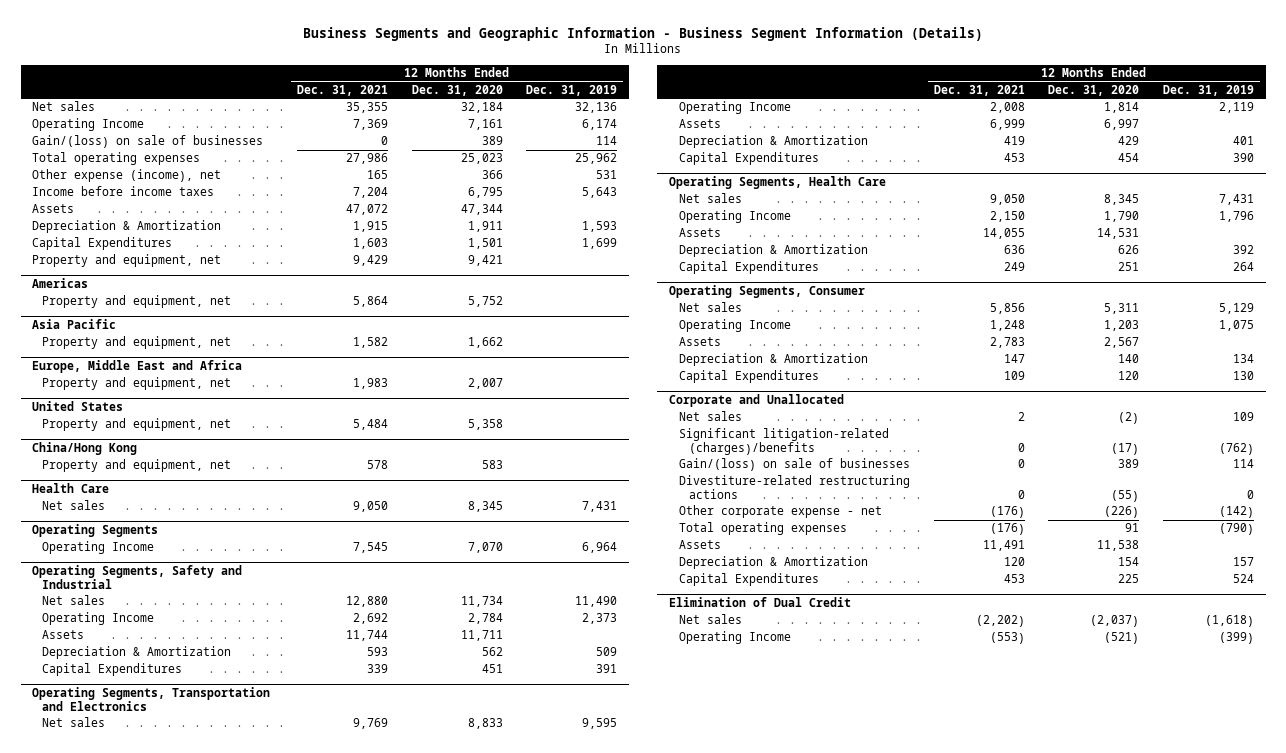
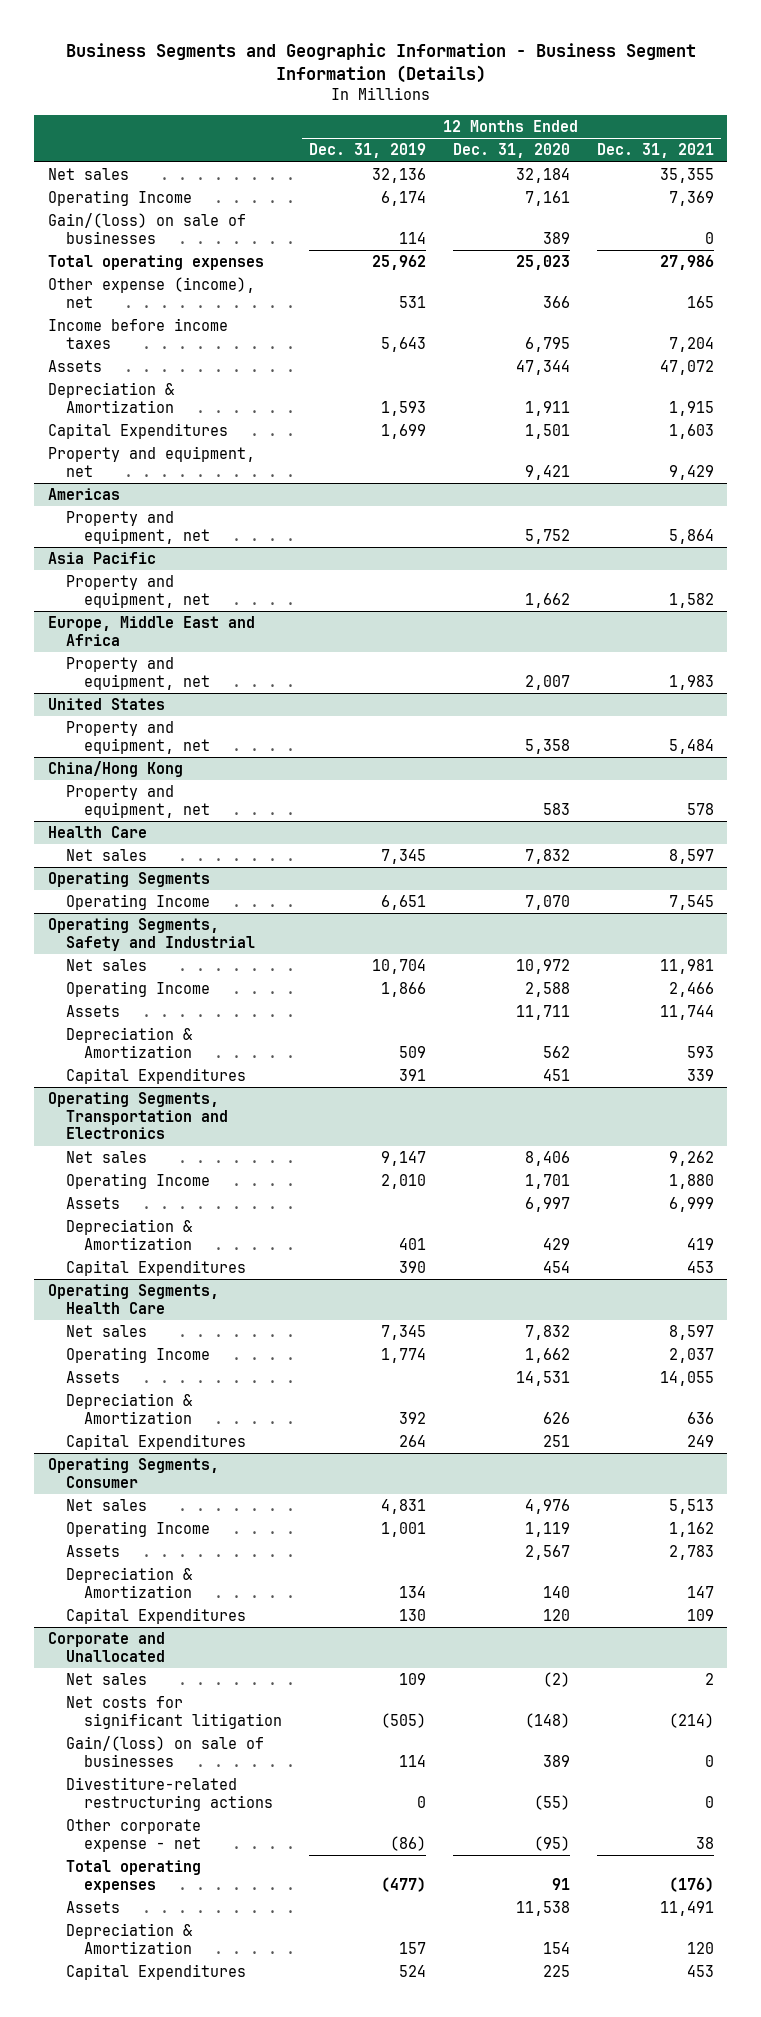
- | 12 Months Ended Dec. 31, 2021 | 12 Months Ended Dec. 31, 2020 | 12 Months Ended Dec. 31, 2019
+ | 12 Months Ended Dec. 31, 2019 | 12 Months Ended Dec. 31, 2020 | 12 Months Ended Dec. 31, 2021
@ Health Care
- Net sales | 9,050 | 8,345 | 7,431
+ Net sales | 7,345 | 7,832 | 8,597
@ Operating Segments
- Operating Income | 7,545 | 7,070 | 6,964
+ Operating Income | 6,651 | 7,070 | 7,545
@ Operating Segments, Safety and Industrial
- Net sales | 12,880 | 11,734 | 11,490
- Operating Income | 2,692 | 2,784 | 2,373
+ Net sales | 10,704 | 10,972 | 11,981
+ Operating Income | 1,866 | 2,588 | 2,466
@ Operating Segments, Transportation and Electronics
- Net sales | 9,769 | 8,833 | 9,595
- Operating Income | 2,008 | 1,814 | 2,119
+ Net sales | 9,147 | 8,406 | 9,262
+ Operating Income | 2,010 | 1,701 | 1,880
@ Operating Segments, Health Care
- Net sales | 9,050 | 8,345 | 7,431
- Operating Income | 2,150 | 1,790 | 1,796
+ Net sales | 7,345 | 7,832 | 8,597
+ Operating Income | 1,774 | 1,662 | 2,037
@ Operating Segments, Consumer
- Net sales | 5,856 | 5,311 | 5,129
- Operating Income | 1,248 | 1,203 | 1,075
+ Net sales | 4,831 | 4,976 | 5,513
+ Operating Income | 1,001 | 1,119 | 1,162
@ Corporate and Unallocated
- Significant litigation-related (charges)/benefits | 0 | (17) | (762)
+ Net costs for significant litigation | (505) | (148) | (214)
- Other corporate expense - net | (176) | (226) | (142)
- Total operating expenses | (176) | 91 | (790)
+ Other corporate expense - net | (86) | (95) | 38
+ Total operating expenses | (477) | 91 | (176)
- Elimination of Dual Credit
- Net sales | (2,202) | (2,037) | (1,618)
- Operating Income | (553) | (521) | (399)

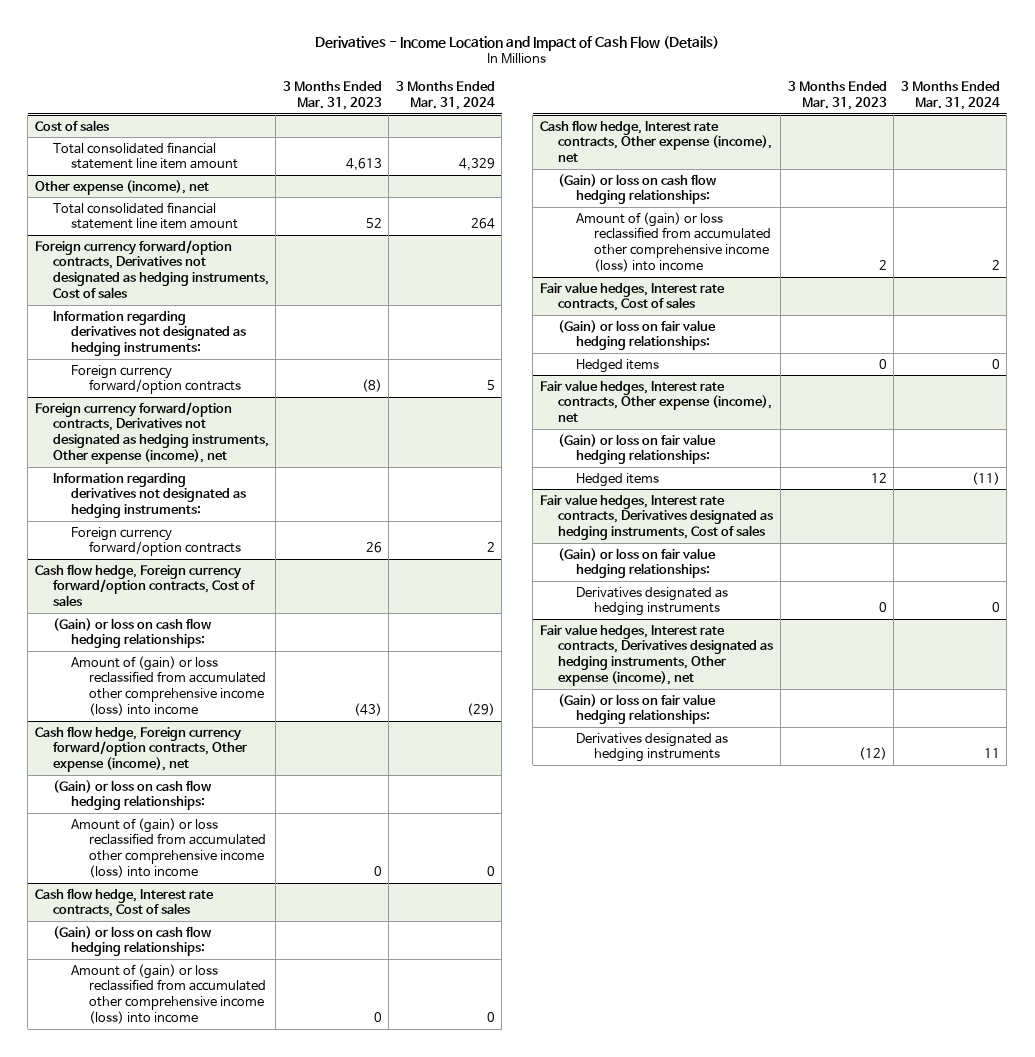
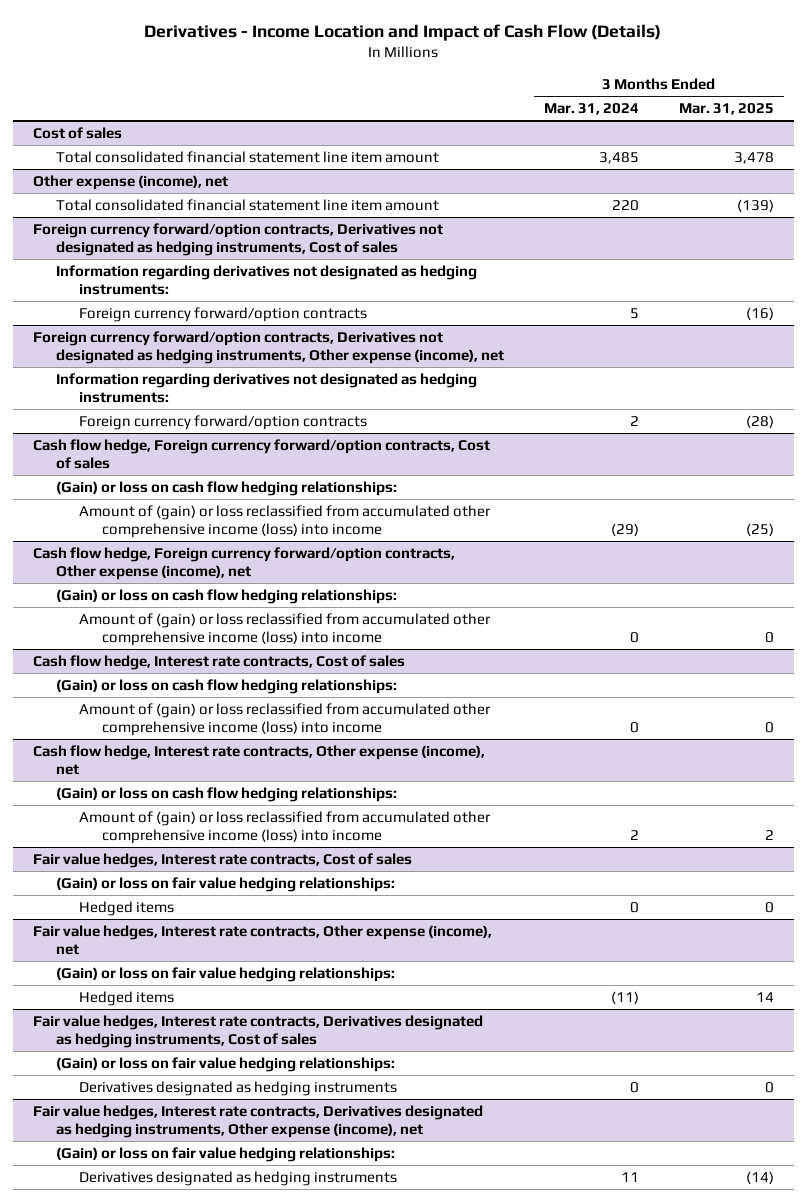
- | 3 Months Ended Mar. 31, 2023 | 3 Months Ended Mar. 31, 2024
+ | 3 Months Ended Mar. 31, 2024 | 3 Months Ended Mar. 31, 2025
@ Cost of sales
- Total consolidated financial statement line item amount | 4,613 | 4,329
+ Total consolidated financial statement line item amount | 3,485 | 3,478
@ Other expense (income), net
- Total consolidated financial statement line item amount | 52 | 264
+ Total consolidated financial statement line item amount | 220 | (139)

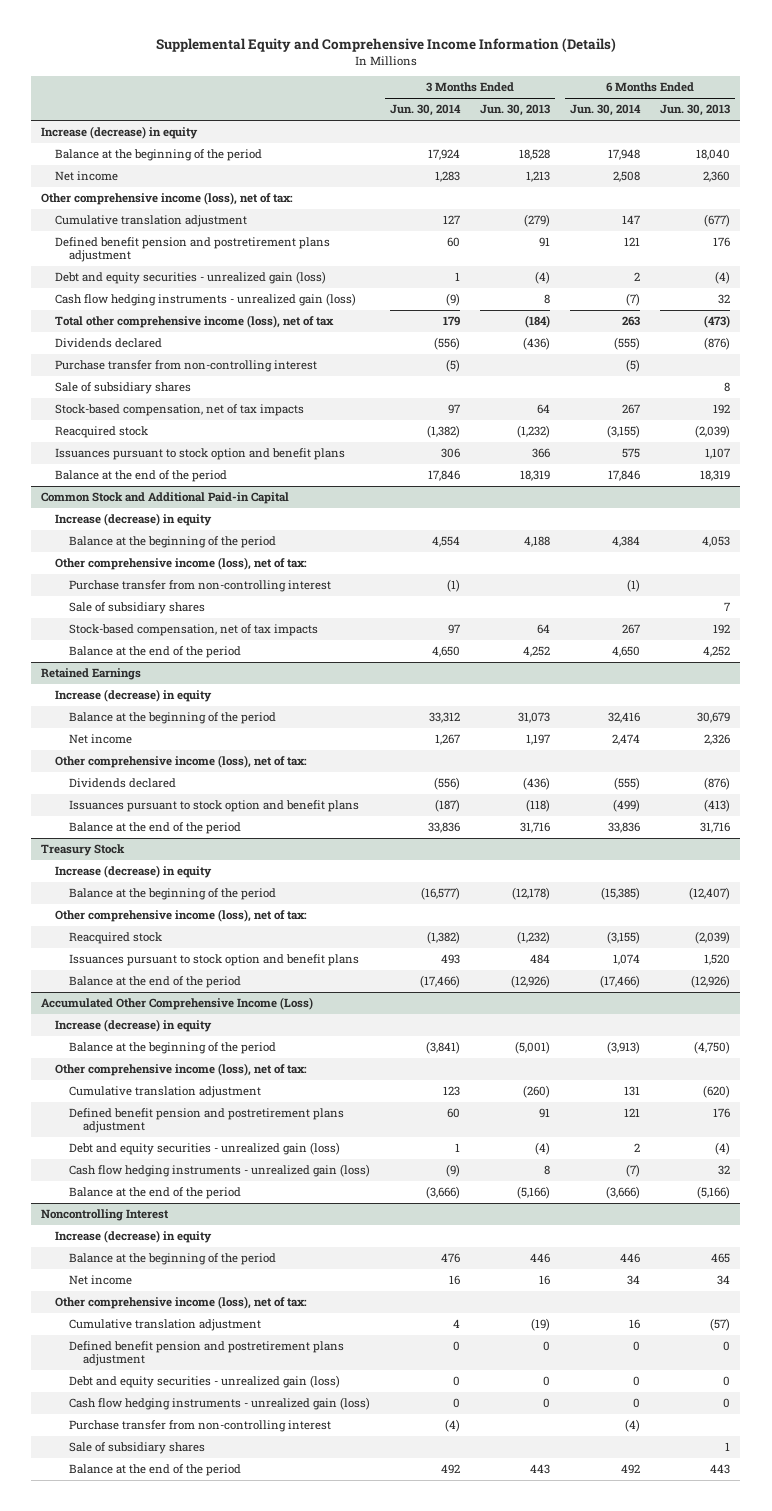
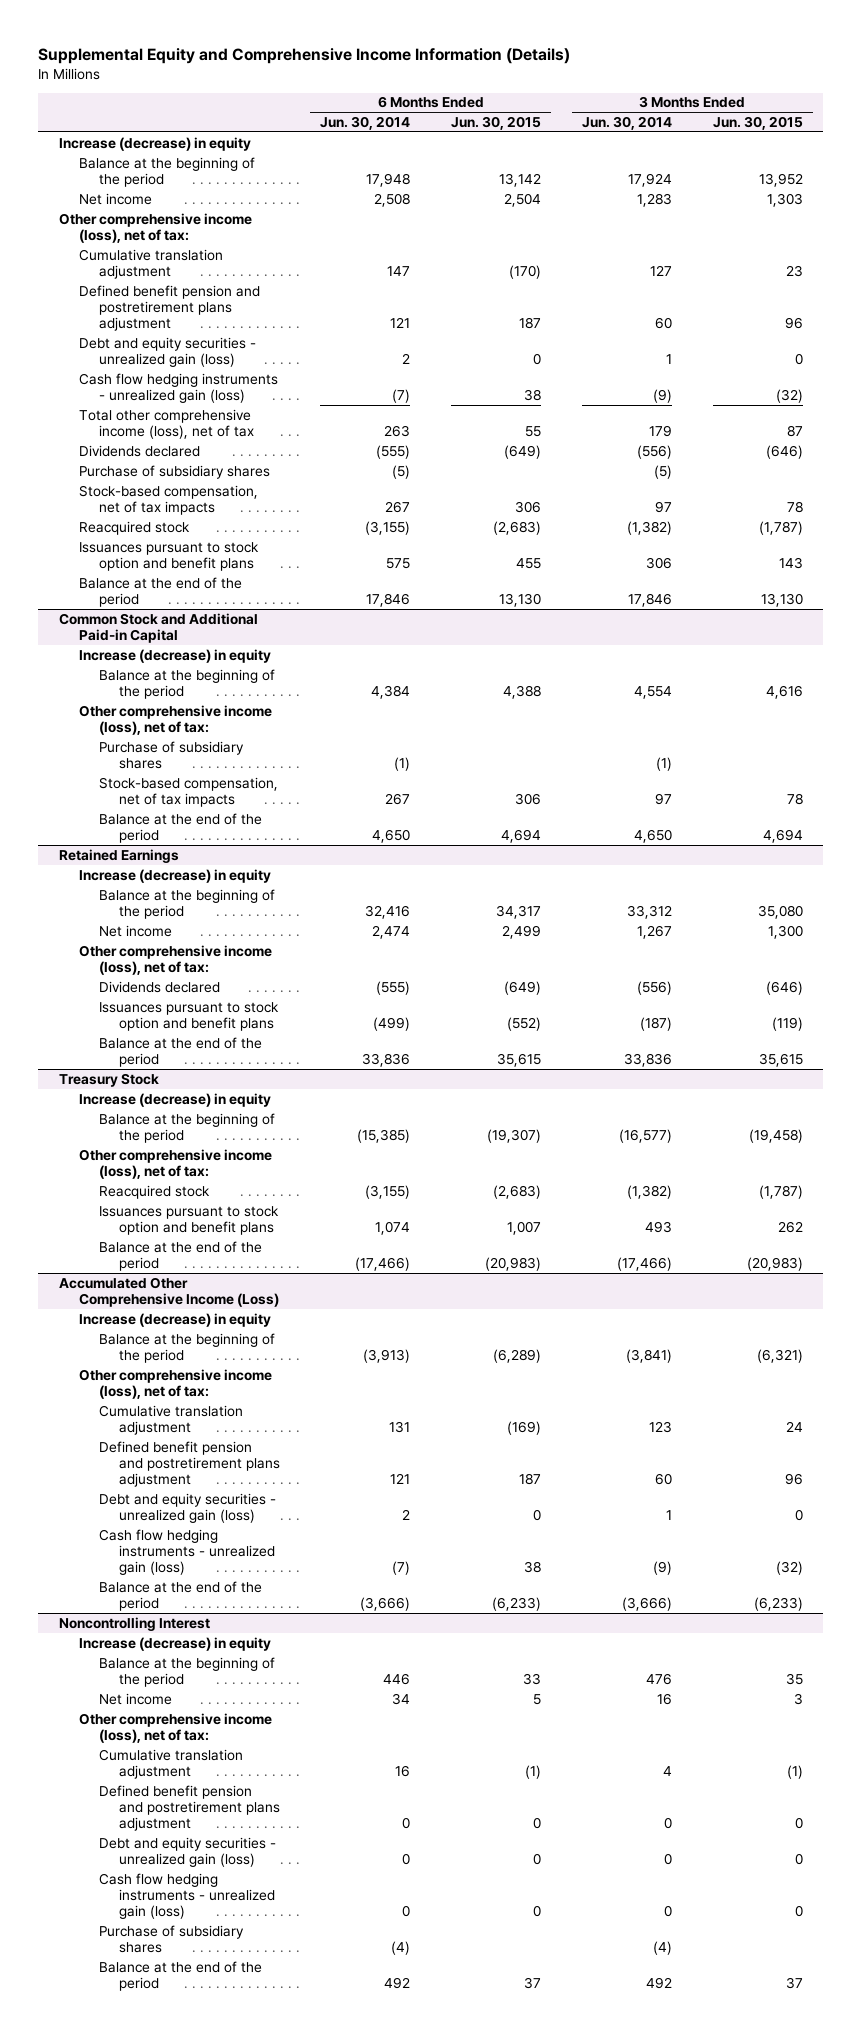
- | 3 Months Ended Jun. 30, 2014 | 3 Months Ended Jun. 30, 2013 | 6 Months Ended Jun. 30, 2014 | 6 Months Ended Jun. 30, 2013
+ | 6 Months Ended Jun. 30, 2014 | 6 Months Ended Jun. 30, 2015 | 3 Months Ended Jun. 30, 2014 | 3 Months Ended Jun. 30, 2015
- Purchase transfer from non-controlling interest | (5) | | (5) |
- Sale of subsidiary shares | | | | 8
+ Purchase of subsidiary shares | (5) | | (5) |
@ Common Stock and Additional Paid-in Capital
- Purchase transfer from non-controlling interest | (1) | | (1) |
- Sale of subsidiary shares | | | | 7
+ Purchase of subsidiary shares | (1) | | (1) |
@ Noncontrolling Interest
- Purchase transfer from non-controlling interest | (4) | | (4) |
- Sale of subsidiary shares | | | | 1
+ Purchase of subsidiary shares | (4) | | (4) |

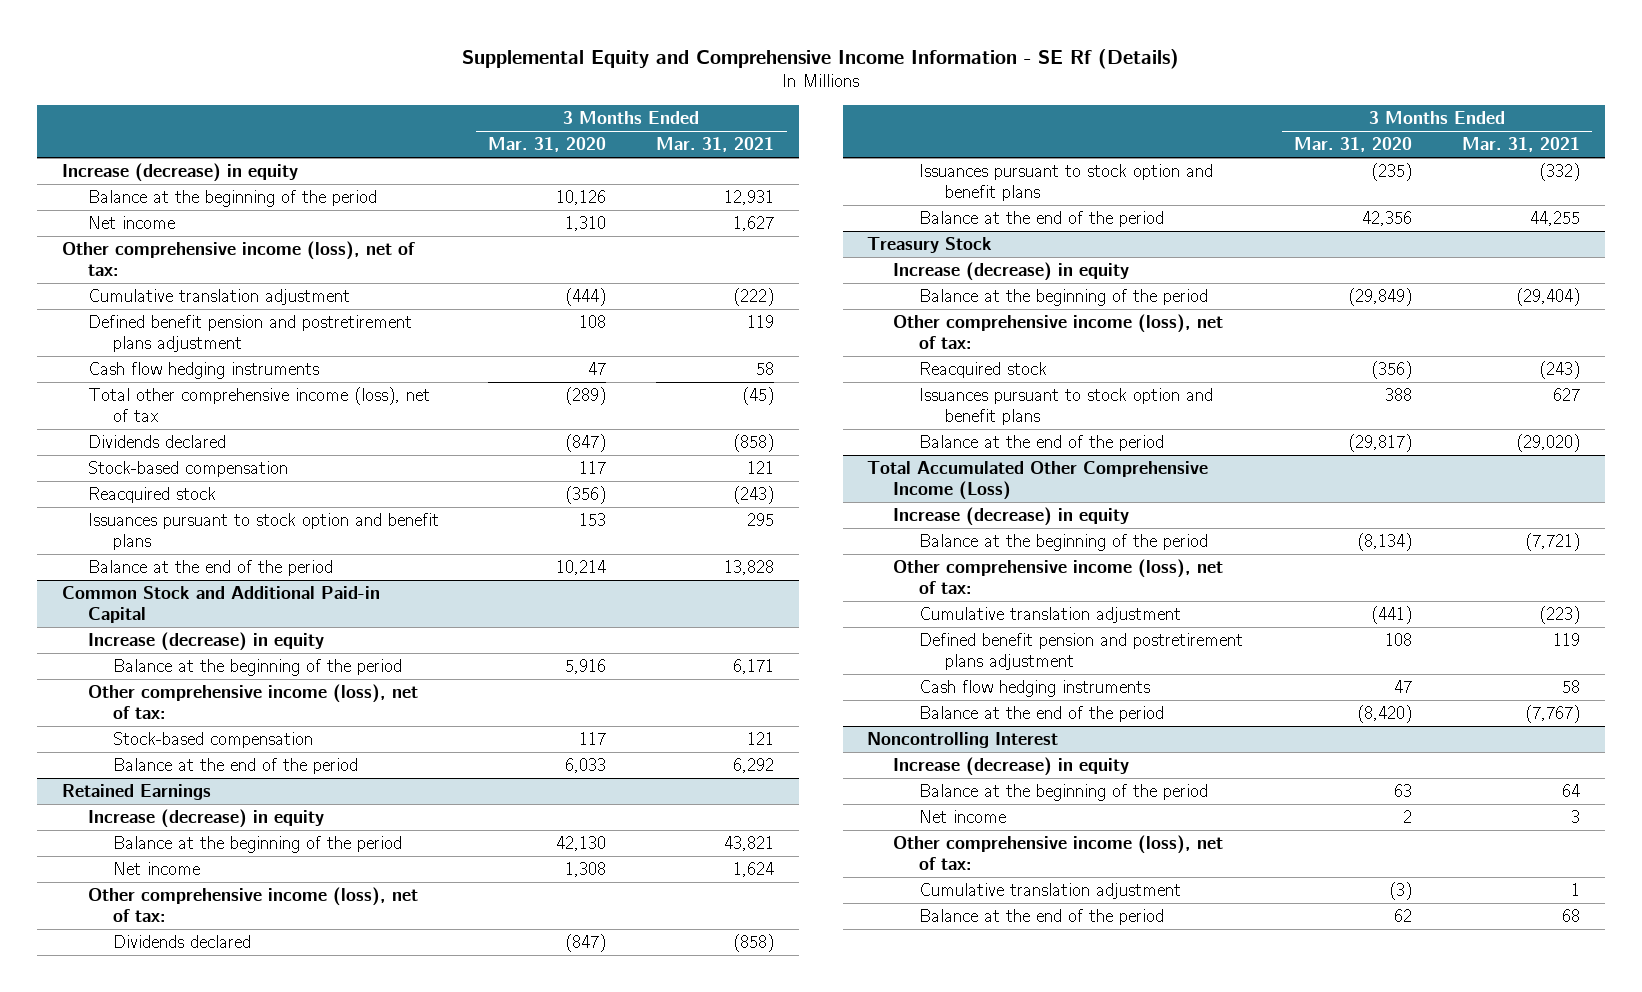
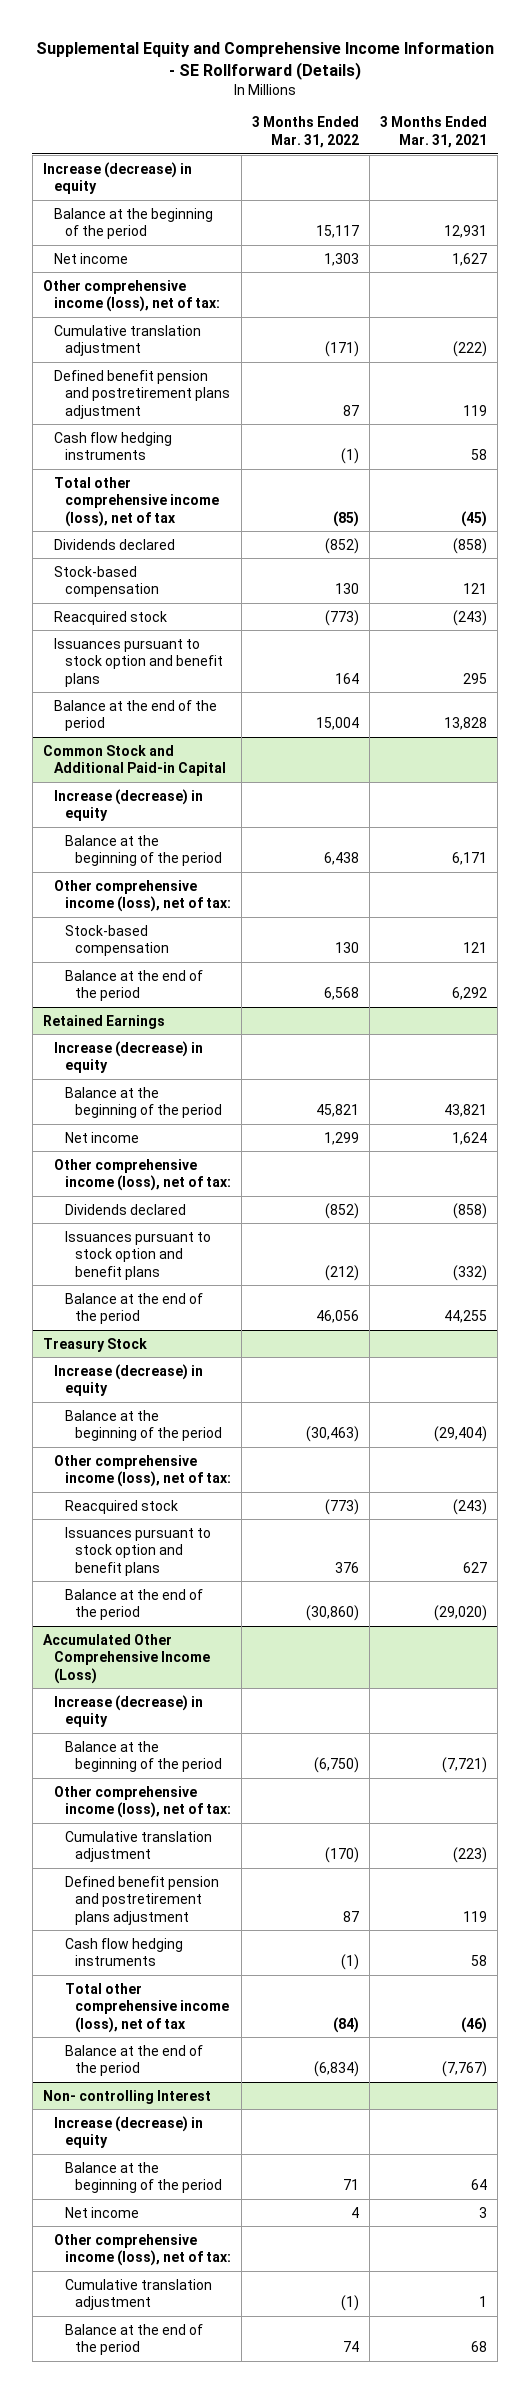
- Supplemental Equity and Comprehensive Income Information - SE Rf (Details)
+ Supplemental Equity and Comprehensive Income Information - SE Rollforward (Details)
- | 3 Months Ended Mar. 31, 2020 | 3 Months Ended Mar. 31, 2021
+ | 3 Months Ended Mar. 31, 2022 | 3 Months Ended Mar. 31, 2021
- Total Accumulated Other Comprehensive Income (Loss)
+ Accumulated Other Comprehensive Income (Loss)
+ Total other comprehensive income (loss), net of tax | (84) | (46)
- Noncontrolling Interest
+ Non- controlling Interest

